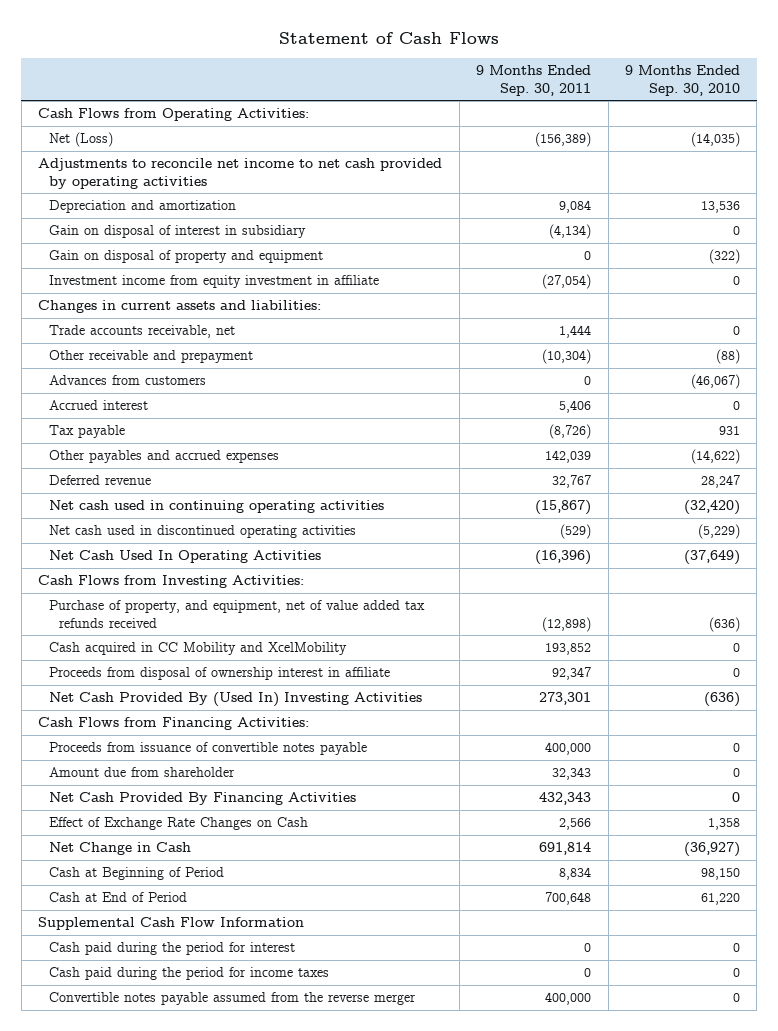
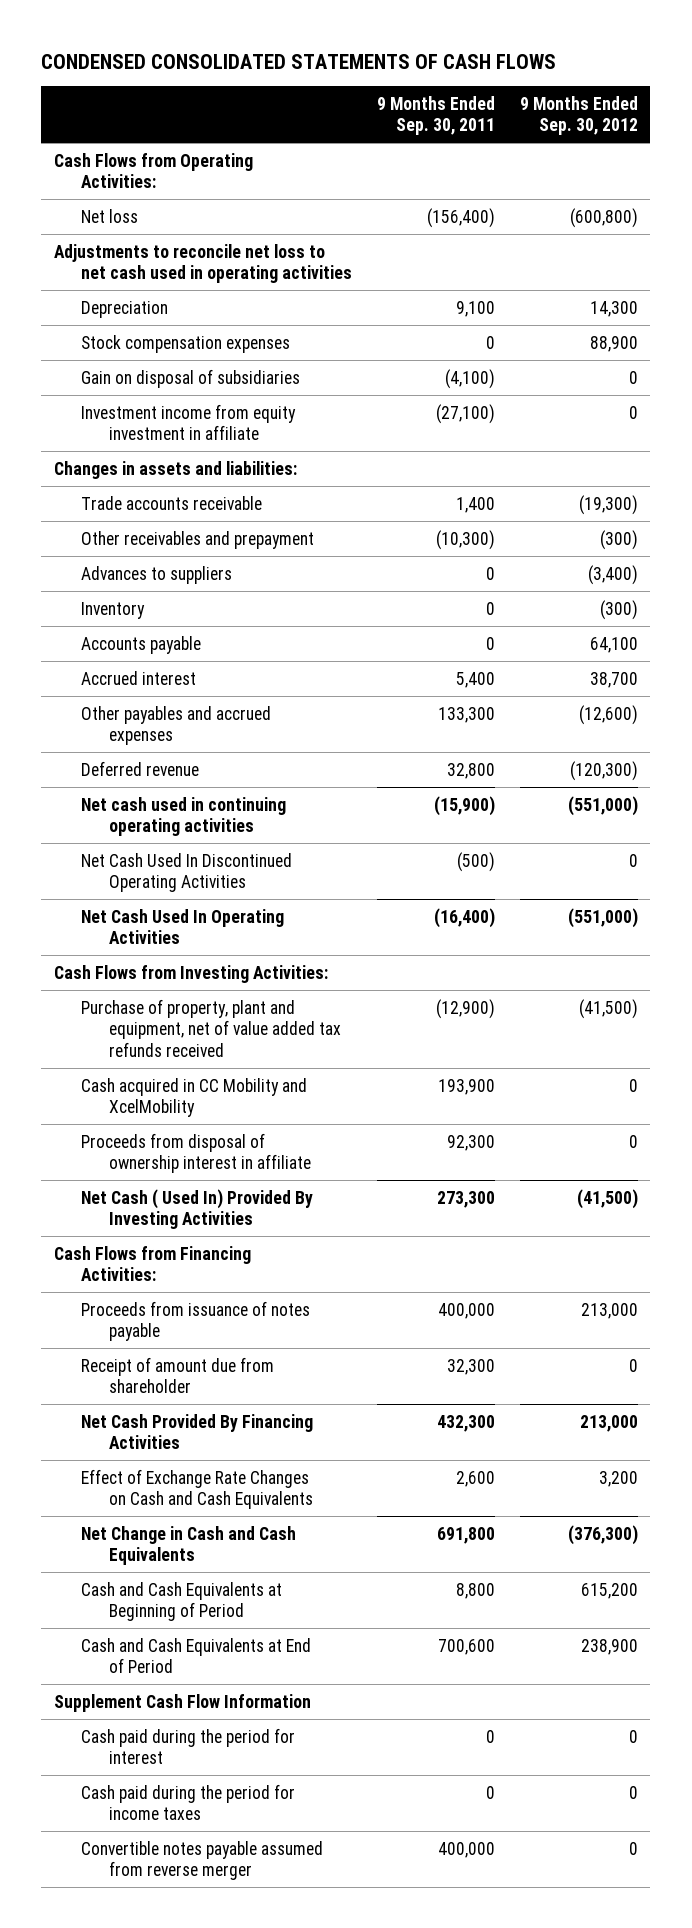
- Statement of Cash Flows
+ CONDENSED CONSOLIDATED STATEMENTS OF CASH FLOWS
- | 9 Months Ended Sep. 30, 2011 | 9 Months Ended Sep. 30, 2010
+ | 9 Months Ended Sep. 30, 2011 | 9 Months Ended Sep. 30, 2012
- Net (Loss) | (156,389) | (14,035)
- Adjustments to reconcile net income to net cash provided by operating activities
- Depreciation and amortization | 9,084 | 13,536
- Gain on disposal of interest in subsidiary | (4,134) | 0
- Gain on disposal of property and equipment | 0 | (322)
- Investment income from equity investment in affiliate | (27,054) | 0
- Changes in current assets and liabilities:
- Trade accounts receivable, net | 1,444 | 0
- Other receivable and prepayment | (10,304) | (88)
- Advances from customers | 0 | (46,067)
- Accrued interest | 5,406 | 0
- Tax payable | (8,726) | 931
- Other payables and accrued expenses | 142,039 | (14,622)
- Deferred revenue | 32,767 | 28,247
- Net cash used in continuing operating activities | (15,867) | (32,420)
- Net cash used in discontinued operating activities | (529) | (5,229)
- Net Cash Used In Operating Activities | (16,396) | (37,649)
+ Net loss | (156,400) | (600,800)
+ Adjustments to reconcile net loss to net cash used in operating activities
+ Depreciation | 9,100 | 14,300
+ Stock compensation expenses | 0 | 88,900
+ Gain on disposal of subsidiaries | (4,100) | 0
+ Investment income from equity investment in affiliate | (27,100) | 0
+ Changes in assets and liabilities:
+ Trade accounts receivable | 1,400 | (19,300)
+ Other receivables and prepayment | (10,300) | (300)
+ Advances to suppliers | 0 | (3,400)
+ Inventory | 0 | (300)
+ Accounts payable | 0 | 64,100
+ Accrued interest | 5,400 | 38,700
+ Other payables and accrued expenses | 133,300 | (12,600)
+ Deferred revenue | 32,800 | (120,300)
+ Net cash used in continuing operating activities | (15,900) | (551,000)
+ Net Cash Used In Discontinued Operating Activities | (500) | 0
+ Net Cash Used In Operating Activities | (16,400) | (551,000)
- Purchase of property, and equipment, net of value added tax refunds received | (12,898) | (636)
- Cash acquired in CC Mobility and XcelMobility | 193,852 | 0
- Proceeds from disposal of ownership interest in affiliate | 92,347 | 0
- Net Cash Provided By (Used In) Investing Activities | 273,301 | (636)
+ Purchase of property, plant and equipment, net of value added tax refunds received | (12,900) | (41,500)
+ Cash acquired in CC Mobility and XcelMobility | 193,900 | 0
+ Proceeds from disposal of ownership interest in affiliate | 92,300 | 0
+ Net Cash ( Used In) Provided By Investing Activities | 273,300 | (41,500)
- Proceeds from issuance of convertible notes payable | 400,000 | 0
- Amount due from shareholder | 32,343 | 0
- Net Cash Provided By Financing Activities | 432,343 | 0
- Effect of Exchange Rate Changes on Cash | 2,566 | 1,358
- Net Change in Cash | 691,814 | (36,927)
- Cash at Beginning of Period | 8,834 | 98,150
- Cash at End of Period | 700,648 | 61,220
- Supplemental Cash Flow Information
+ Proceeds from issuance of notes payable | 400,000 | 213,000
+ Receipt of amount due from shareholder | 32,300 | 0
+ Net Cash Provided By Financing Activities | 432,300 | 213,000
+ Effect of Exchange Rate Changes on Cash and Cash Equivalents | 2,600 | 3,200
+ Net Change in Cash and Cash Equivalents | 691,800 | (376,300)
+ Cash and Cash Equivalents at Beginning of Period | 8,800 | 615,200
+ Cash and Cash Equivalents at End of Period | 700,600 | 238,900
+ Supplement Cash Flow Information
- Convertible notes payable assumed from the reverse merger | 400,000 | 0
+ Convertible notes payable assumed from reverse merger | 400,000 | 0

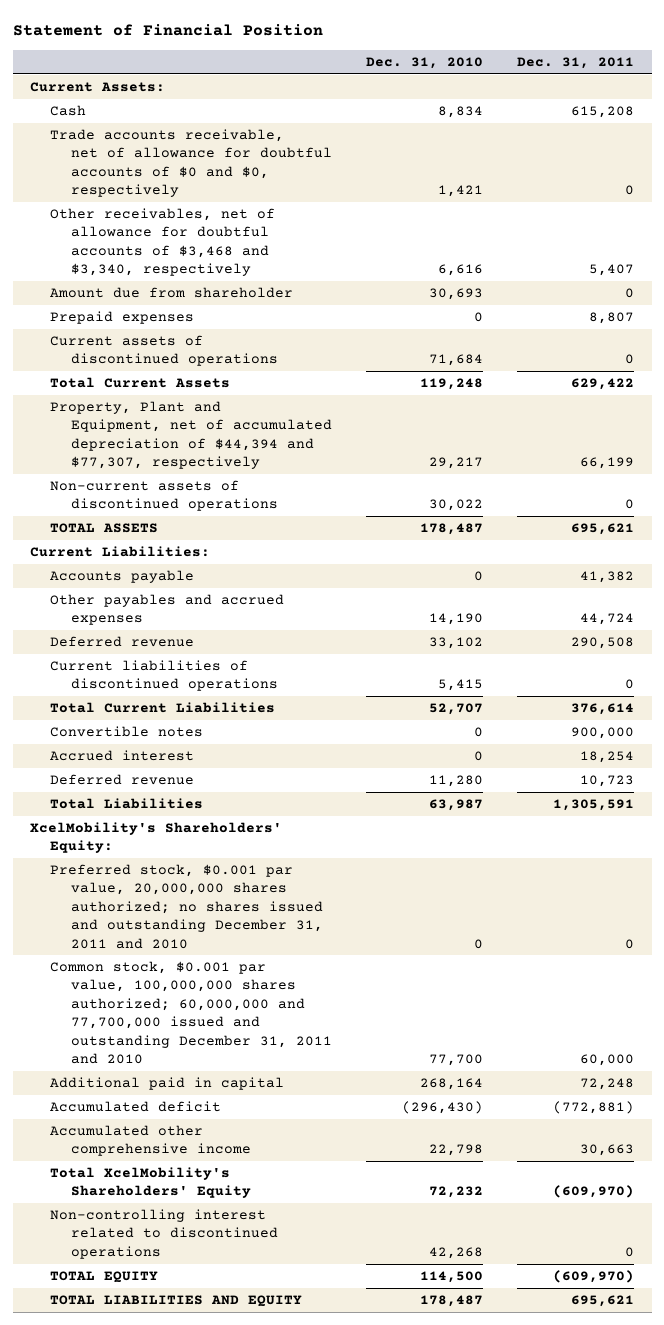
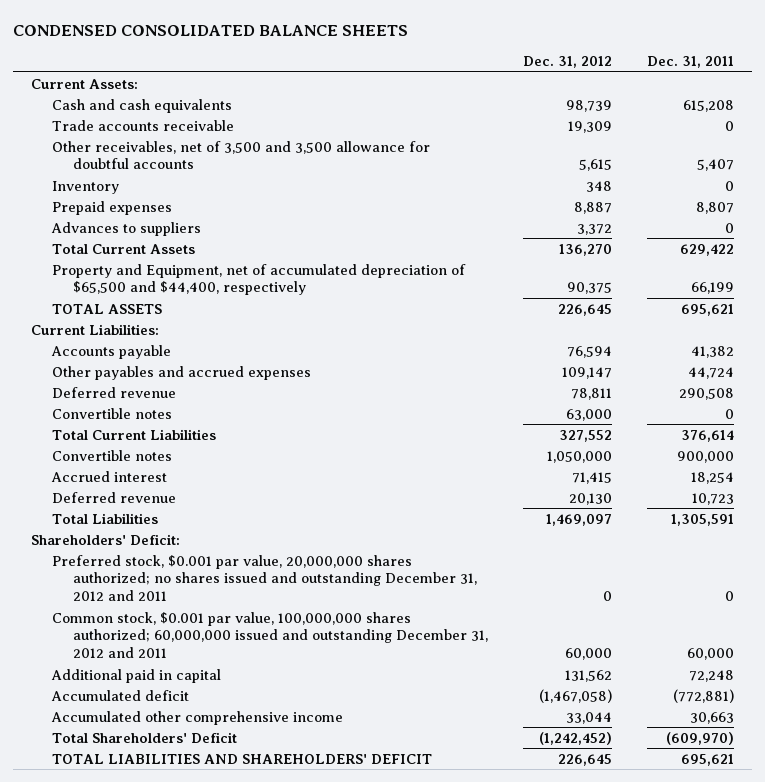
- Statement of Financial Position
+ CONDENSED CONSOLIDATED BALANCE SHEETS
- | Dec. 31, 2010 | Dec. 31, 2011
+ | Dec. 31, 2012 | Dec. 31, 2011
- Cash | 8,834 | 615,208
- Trade accounts receivable, net of allowance for doubtful accounts of $0 and $0, respectively | 1,421 | 0
- Other receivables, net of allowance for doubtful accounts of $3,468 and $3,340, respectively | 6,616 | 5,407
- Amount due from shareholder | 30,693 | 0
+ Cash and cash equivalents | 98,739 | 615,208
+ Trade accounts receivable | 19,309 | 0
+ Other receivables, net of 3,500 and 3,500 allowance for doubtful accounts | 5,615 | 5,407
+ Inventory | 348 | 0
- Current assets of discontinued operations | 71,684 | 0
+ Advances to suppliers | 3,372 | 0
- Property, Plant and Equipment, net of accumulated depreciation of $44,394 and $77,307, respectively | 29,217 | 66,199
- Non-current assets of discontinued operations | 30,022 | 0
+ Property and Equipment, net of accumulated depreciation of $65,500 and $44,400, respectively | 90,375 | 66,199
- Current liabilities of discontinued operations | 5,415 | 0
+ Convertible notes | 63,000 | 0
- XcelMobility's Shareholders' Equity:
- Preferred stock, $0.001 par value, 20,000,000 shares authorized; no shares issued and outstanding December 31, 2011 and 2010 | 0 | 0
- Common stock, $0.001 par value, 100,000,000 shares authorized; 60,000,000 and 77,700,000 issued and outstanding December 31, 2011 and 2010 | 77,700 | 60,000
+ Shareholders' Deficit:
+ Preferred stock, $0.001 par value, 20,000,000 shares authorized; no shares issued and outstanding December 31, 2012 and 2011 | 0 | 0
+ Common stock, $0.001 par value, 100,000,000 shares authorized; 60,000,000 issued and outstanding December 31, 2012 and 2011 | 60,000 | 60,000
- Total XcelMobility's Shareholders' Equity | 72,232 | (609,970)
- Non-controlling interest related to discontinued operations | 42,268 | 0
- TOTAL EQUITY | 114,500 | (609,970)
- TOTAL LIABILITIES AND EQUITY | 178,487 | 695,621
+ Total Shareholders' Deficit | (1,242,452) | (609,970)
+ TOTAL LIABILITIES AND SHAREHOLDERS' DEFICIT | 226,645 | 695,621

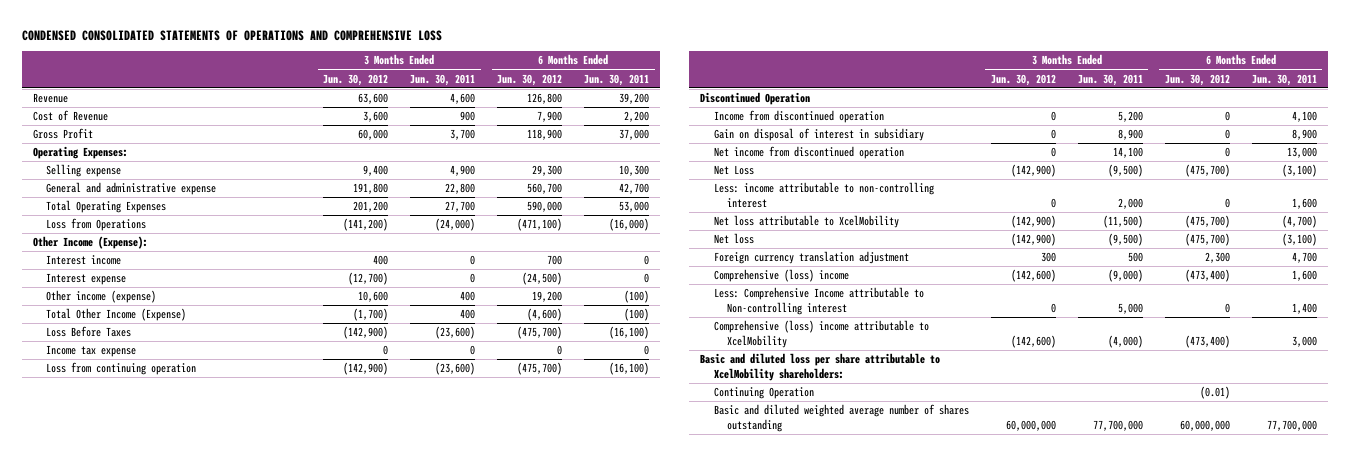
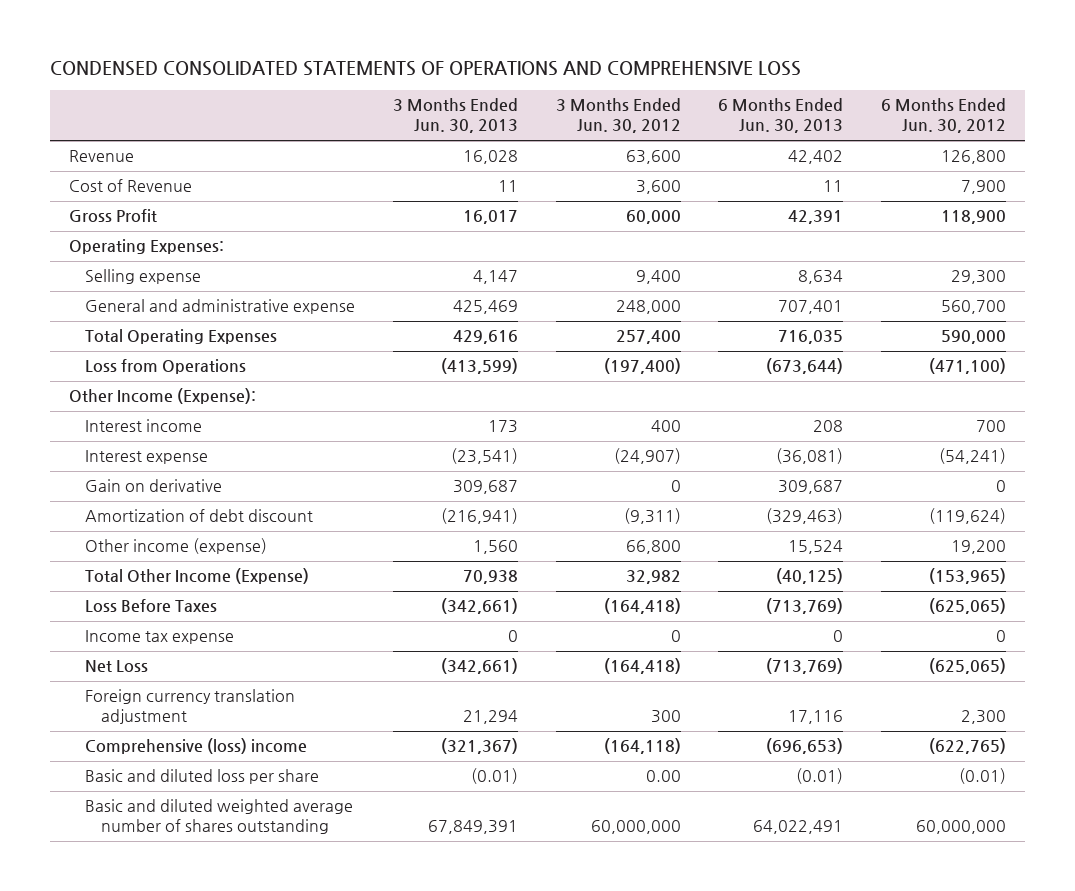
- | 3 Months Ended Jun. 30, 2012 | 3 Months Ended Jun. 30, 2011 | 6 Months Ended Jun. 30, 2012 | 6 Months Ended Jun. 30, 2011
+ | 3 Months Ended Jun. 30, 2013 | 3 Months Ended Jun. 30, 2012 | 6 Months Ended Jun. 30, 2013 | 6 Months Ended Jun. 30, 2012
- General and administrative expense | 191,800 | 22,800 | 560,700 | 42,700
- Total Operating Expenses | 201,200 | 27,700 | 590,000 | 53,000
- Loss from Operations | (141,200) | (24,000) | (471,100) | (16,000)
+ General and administrative expense | 425,469 | 248,000 | 707,401 | 560,700
+ Total Operating Expenses | 429,616 | 257,400 | 716,035 | 590,000
+ Loss from Operations | (413,599) | (197,400) | (673,644) | (471,100)
- Interest expense | (12,700) | 0 | (24,500) | 0
- Other income (expense) | 10,600 | 400 | 19,200 | (100)
- Total Other Income (Expense) | (1,700) | 400 | (4,600) | (100)
- Loss Before Taxes | (142,900) | (23,600) | (475,700) | (16,100)
+ Interest expense | (23,541) | (24,907) | (36,081) | (54,241)
+ Gain on derivative | 309,687 | 0 | 309,687 | 0
+ Amortization of debt discount | (216,941) | (9,311) | (329,463) | (119,624)
+ Other income (expense) | 1,560 | 66,800 | 15,524 | 19,200
+ Total Other Income (Expense) | 70,938 | 32,982 | (40,125) | (153,965)
+ Loss Before Taxes | (342,661) | (164,418) | (713,769) | (625,065)
- Loss from continuing operation | (142,900) | (23,600) | (475,700) | (16,100)
- Discontinued Operation
- Income from discontinued operation | 0 | 5,200 | 0 | 4,100
- Gain on disposal of interest in subsidiary | 0 | 8,900 | 0 | 8,900
- Net income from discontinued operation | 0 | 14,100 | 0 | 13,000
- Net Loss | (142,900) | (9,500) | (475,700) | (3,100)
- Less: income attributable to non-controlling interest | 0 | 2,000 | 0 | 1,600
- Net loss attributable to XcelMobility | (142,900) | (11,500) | (475,700) | (4,700)
- Net loss | (142,900) | (9,500) | (475,700) | (3,100)
+ Net Loss | (342,661) | (164,418) | (713,769) | (625,065)
- Comprehensive (loss) income | (142,600) | (9,000) | (473,400) | 1,600
- Less: Comprehensive Income attributable to Non-controlling interest | 0 | 5,000 | 0 | 1,400
- Comprehensive (loss) income attributable to XcelMobility | (142,600) | (4,000) | (473,400) | 3,000
- Basic and diluted loss per share attributable to XcelMobility shareholders:
- Continuing Operation | | | (0.01) |
+ Comprehensive (loss) income | (321,367) | (164,118) | (696,653) | (622,765)
+ Basic and diluted loss per share | (0.01) | 0.00 | (0.01) | (0.01)

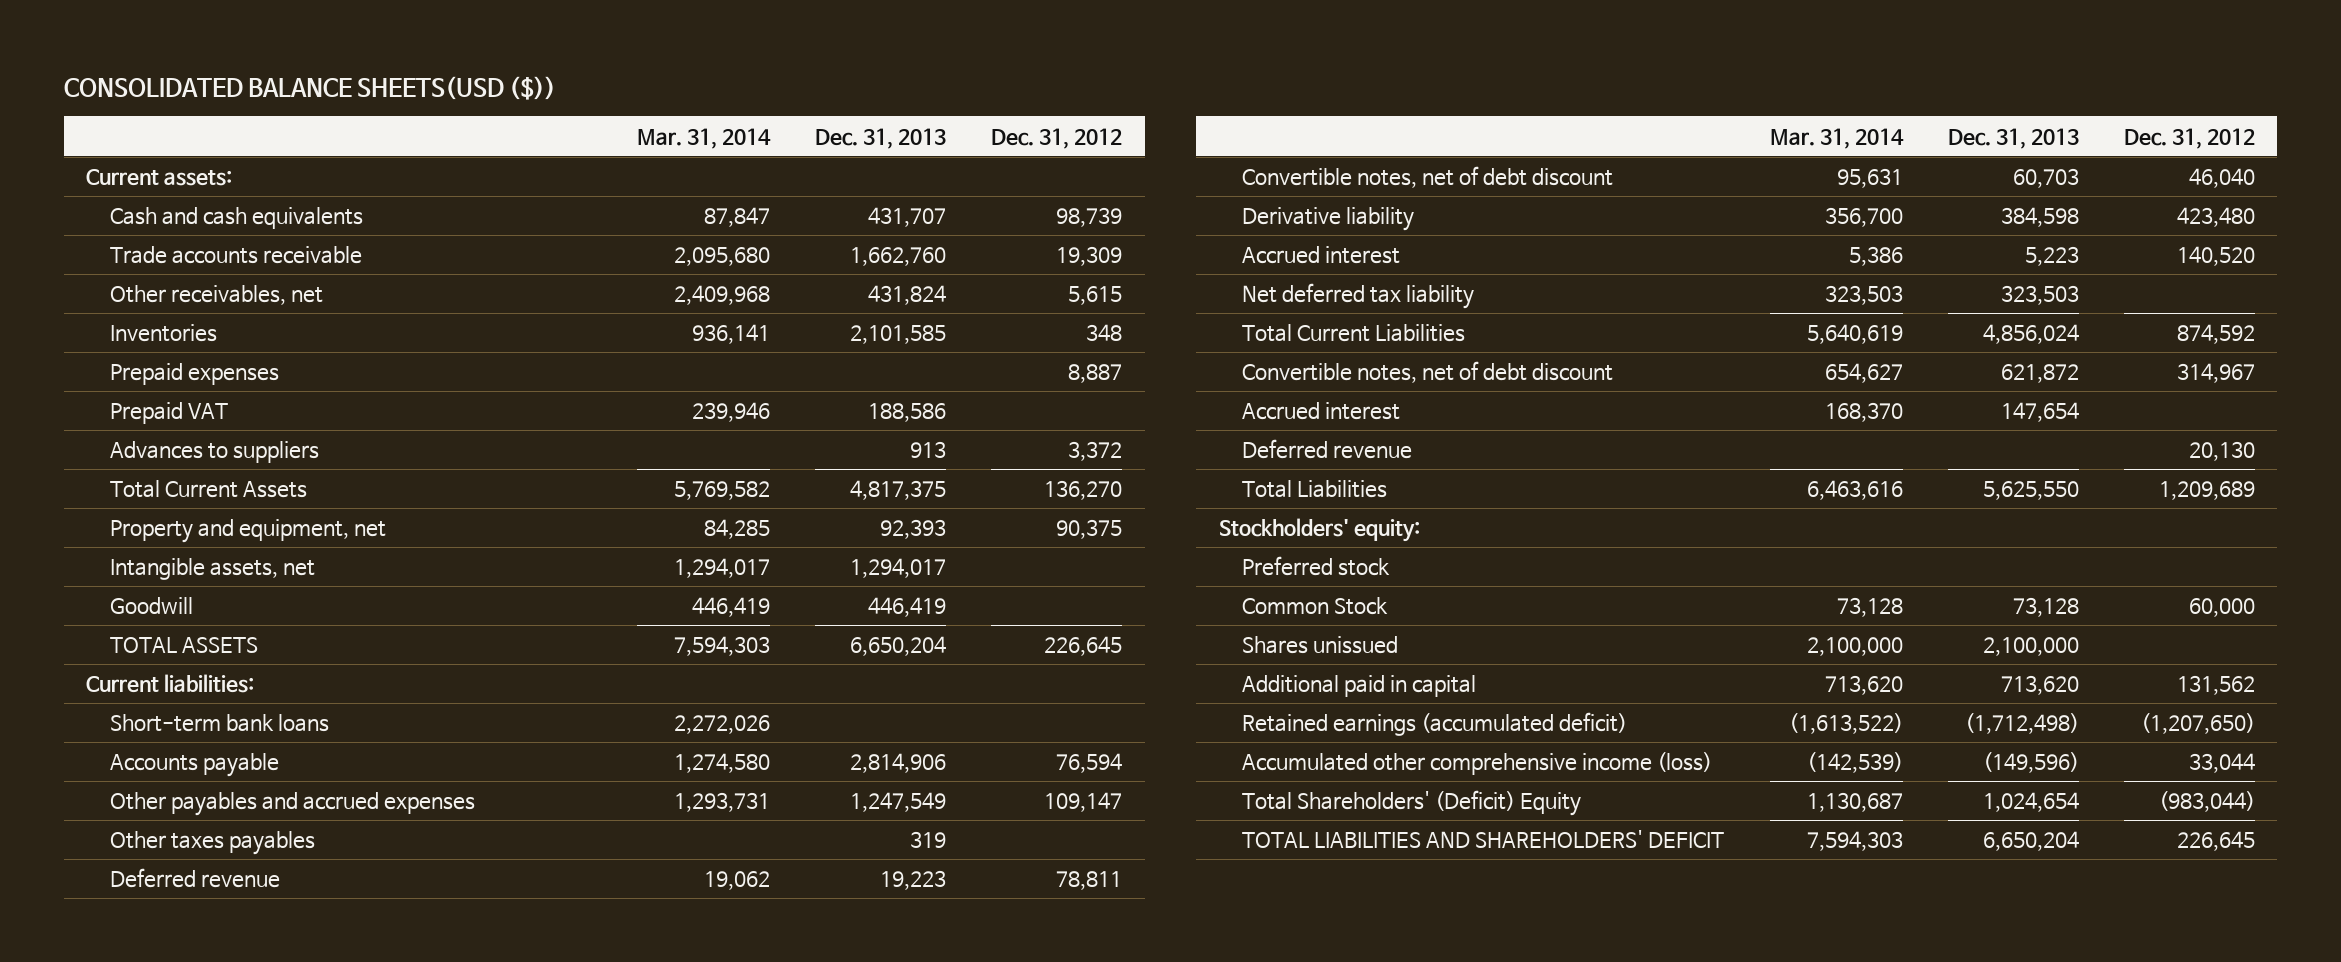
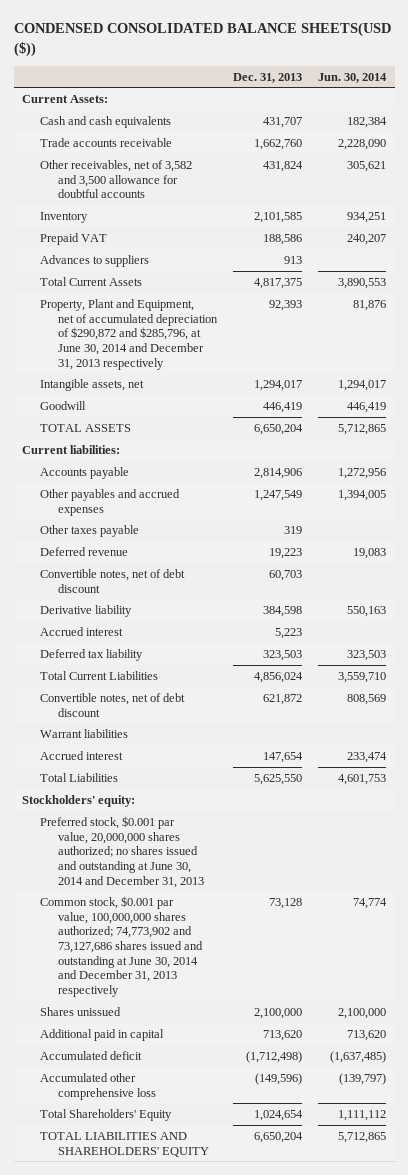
- CONSOLIDATED BALANCE SHEETS(USD ($))
+ CONDENSED CONSOLIDATED BALANCE SHEETS(USD ($))
- | Mar. 31, 2014 | Dec. 31, 2013 | Dec. 31, 2012
+ | Dec. 31, 2013 | Jun. 30, 2014
- Current assets:
+ Current Assets:
- Other receivables, net | 2,409,968 | 431,824 | 5,615
- Inventories | 936,141 | 2,101,585 | 348
- Prepaid expenses | | | 8,887
+ Other receivables, net of 3,582 and 3,500 allowance for doubtful accounts | 431,824 | 305,621
+ Inventory | 2,101,585 | 934,251
- Property and equipment, net | 84,285 | 92,393 | 90,375
+ Property, Plant and Equipment, net of accumulated depreciation of $290,872 and $285,796, at June 30, 2014 and December 31, 2013 respectively | 92,393 | 81,876
- Short-term bank loans | 2,272,026 | |
- Other taxes payables | | 319 |
+ Other taxes payable | 319 |
- Net deferred tax liability | 323,503 | 323,503 |
+ Deferred tax liability | 323,503 | 323,503
+ Warrant liabilities
- Deferred revenue | | | 20,130
- Preferred stock
- Common Stock | 73,128 | 73,128 | 60,000
+ Preferred stock, $0.001 par value, 20,000,000 shares authorized; no shares issued and outstanding at June 30, 2014 and December 31, 2013
+ Common stock, $0.001 par value, 100,000,000 shares authorized; 74,773,902 and 73,127,686 shares issued and outstanding at June 30, 2014 and December 31, 2013 respectively | 73,128 | 74,774
- Retained earnings (accumulated deficit) | (1,613,522) | (1,712,498) | (1,207,650)
- Accumulated other comprehensive income (loss) | (142,539) | (149,596) | 33,044
- Total Shareholders' (Deficit) Equity | 1,130,687 | 1,024,654 | (983,044)
- TOTAL LIABILITIES AND SHAREHOLDERS' DEFICIT | 7,594,303 | 6,650,204 | 226,645
+ Accumulated deficit | (1,712,498) | (1,637,485)
+ Accumulated other comprehensive loss | (149,596) | (139,797)
+ Total Shareholders' Equity | 1,024,654 | 1,111,112
+ TOTAL LIABILITIES AND SHAREHOLDERS' EQUITY | 6,650,204 | 5,712,865

